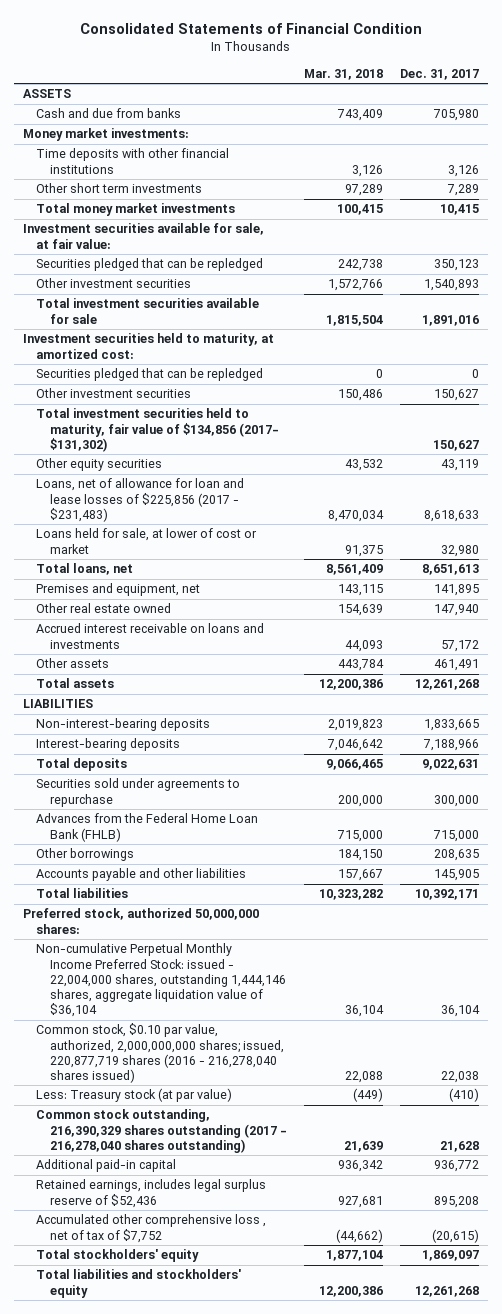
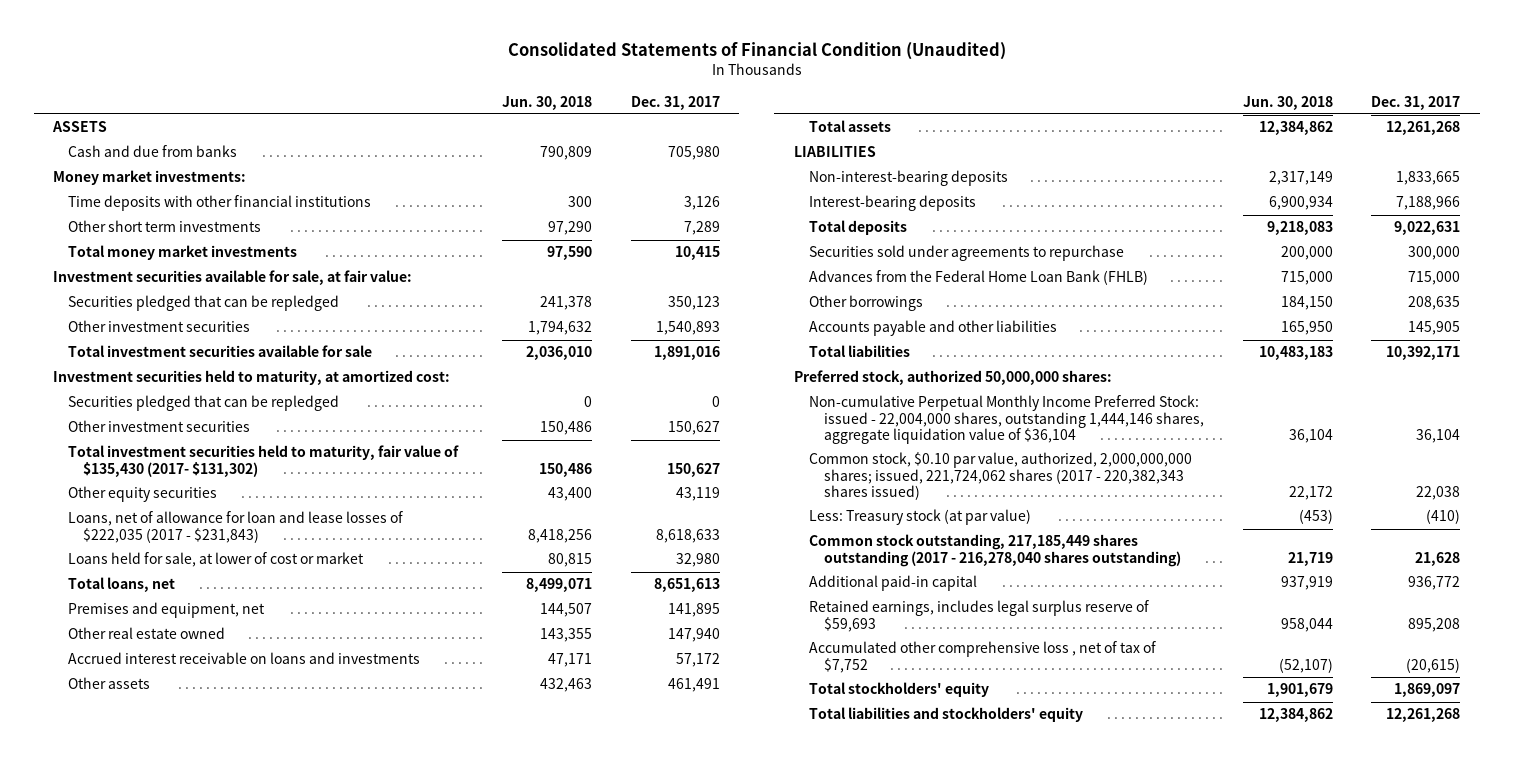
- Consolidated Statements of Financial Condition
+ Consolidated Statements of Financial Condition (Unaudited)
- | Mar. 31, 2018 | Dec. 31, 2017
+ | Jun. 30, 2018 | Dec. 31, 2017
- Total investment securities held to maturity, fair value of $134,856 (2017- $131,302) | | 150,627
+ Total investment securities held to maturity, fair value of $135,430 (2017- $131,302) | 150,486 | 150,627
- Loans, net of allowance for loan and lease losses of $225,856 (2017 - $231,483) | 8,470,034 | 8,618,633
+ Loans, net of allowance for loan and lease losses of $222,035 (2017 - $231,843) | 8,418,256 | 8,618,633
- Common stock, $0.10 par value, authorized, 2,000,000,000 shares; issued, 220,877,719 shares (2016 - 216,278,040 shares issued) | 22,088 | 22,038
+ Common stock, $0.10 par value, authorized, 2,000,000,000 shares; issued, 221,724,062 shares (2017 - 220,382,343 shares issued) | 22,172 | 22,038
- Common stock outstanding, 216,390,329 shares outstanding (2017 - 216,278,040 shares outstanding) | 21,639 | 21,628
+ Common stock outstanding, 217,185,449 shares outstanding (2017 - 216,278,040 shares outstanding) | 21,719 | 21,628
- Retained earnings, includes legal surplus reserve of $52,436 | 927,681 | 895,208
+ Retained earnings, includes legal surplus reserve of $59,693 | 958,044 | 895,208

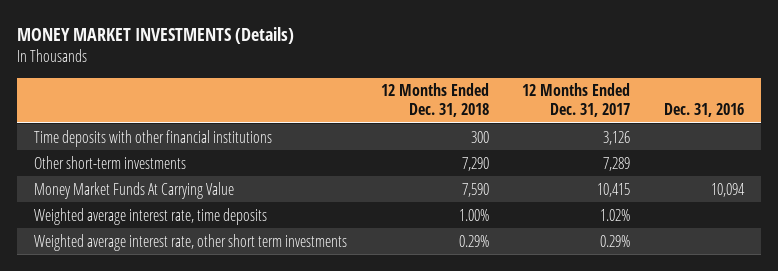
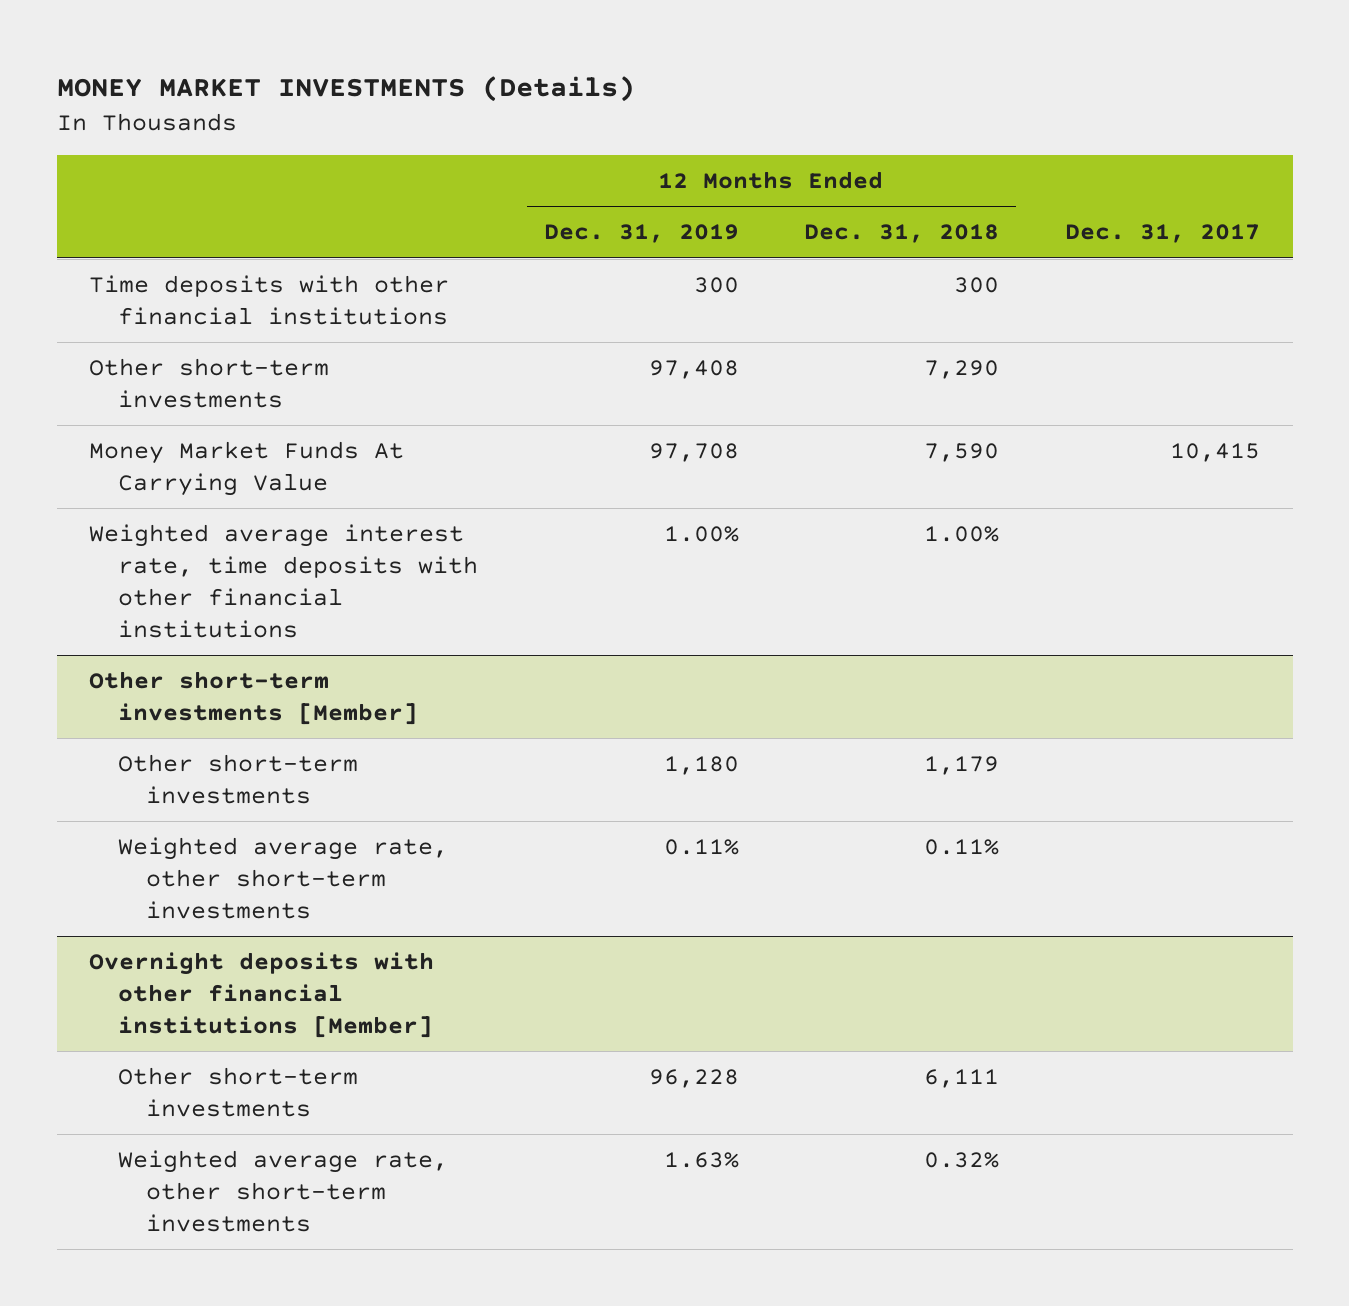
- | 12 Months Ended Dec. 31, 2018 | 12 Months Ended Dec. 31, 2017 | Dec. 31, 2016
+ | 12 Months Ended Dec. 31, 2019 | 12 Months Ended Dec. 31, 2018 | Dec. 31, 2017
- Weighted average interest rate, time deposits | 1.00% | 1.02% |
- Weighted average interest rate, other short term investments | 0.29% | 0.29% |
+ Weighted average interest rate, time deposits with other financial institutions | 1.00% | 1.00% |
+ Other short-term investments [Member]
+ Other short-term investments | 1,180 | 1,179 |
+ Weighted average rate, other short-term investments | 0.11% | 0.11% |
+ Overnight deposits with other financial institutions [Member]
+ Other short-term investments | 96,228 | 6,111 |
+ Weighted average rate, other short-term investments | 1.63% | 0.32% |

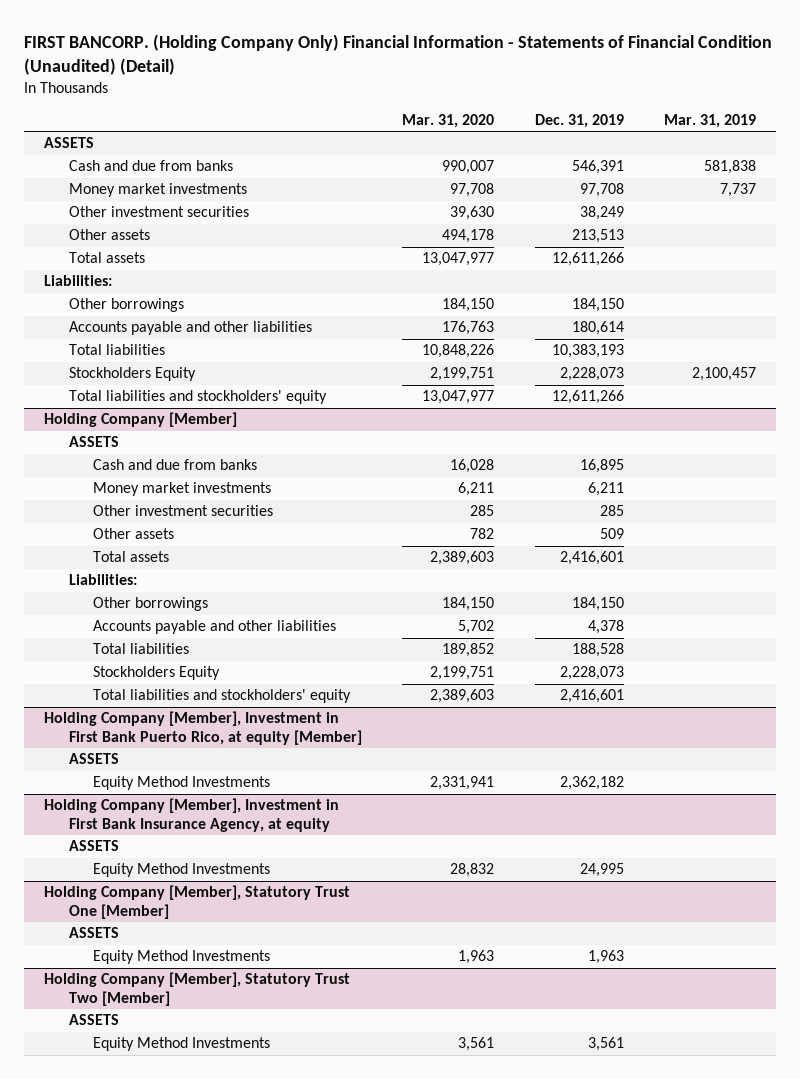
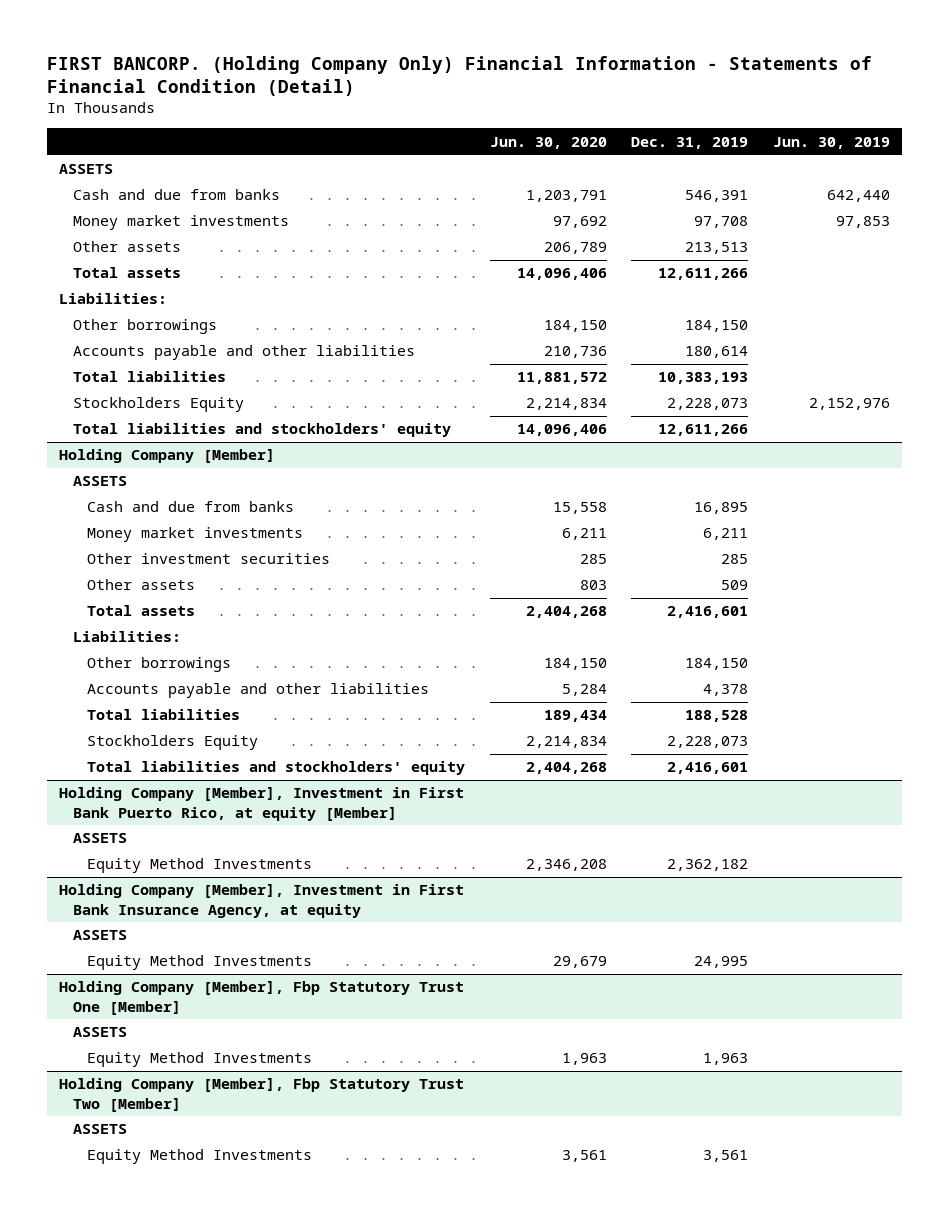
- FIRST BANCORP. (Holding Company Only) Financial Information - Statements of Financial Condition (Unaudited) (Detail)
+ FIRST BANCORP. (Holding Company Only) Financial Information - Statements of Financial Condition (Detail)
- | Mar. 31, 2020 | Dec. 31, 2019 | Mar. 31, 2019
+ | Jun. 30, 2020 | Dec. 31, 2019 | Jun. 30, 2019
- Other investment securities | 39,630 | 38,249 |
- Holding Company [Member], Statutory Trust One [Member]
+ Holding Company [Member], Fbp Statutory Trust One [Member]
- Holding Company [Member], Statutory Trust Two [Member]
+ Holding Company [Member], Fbp Statutory Trust Two [Member]

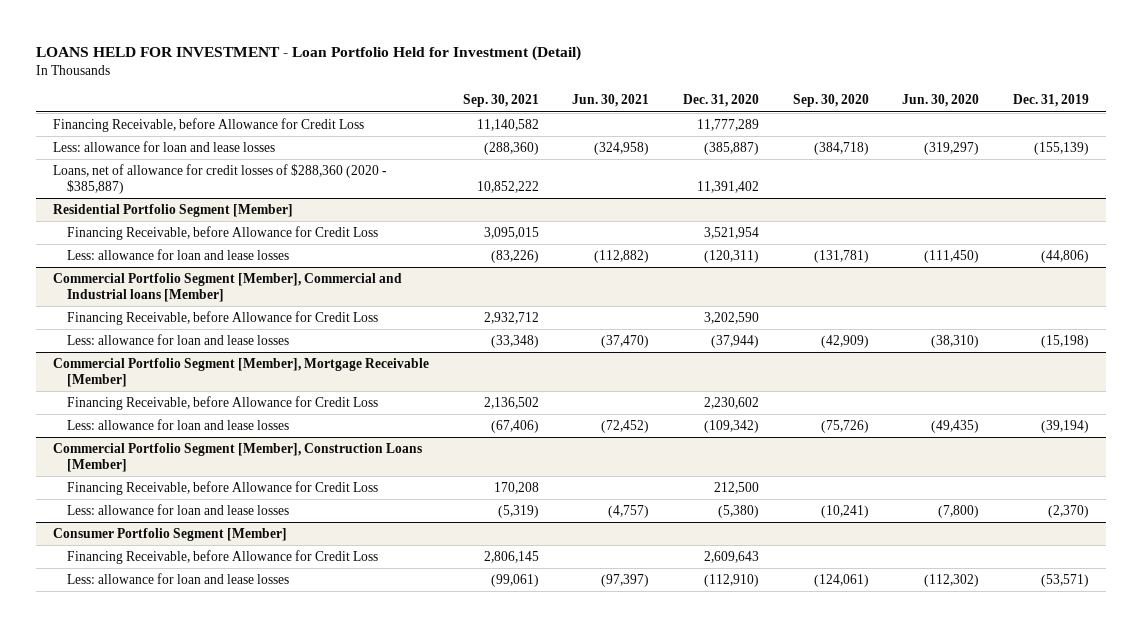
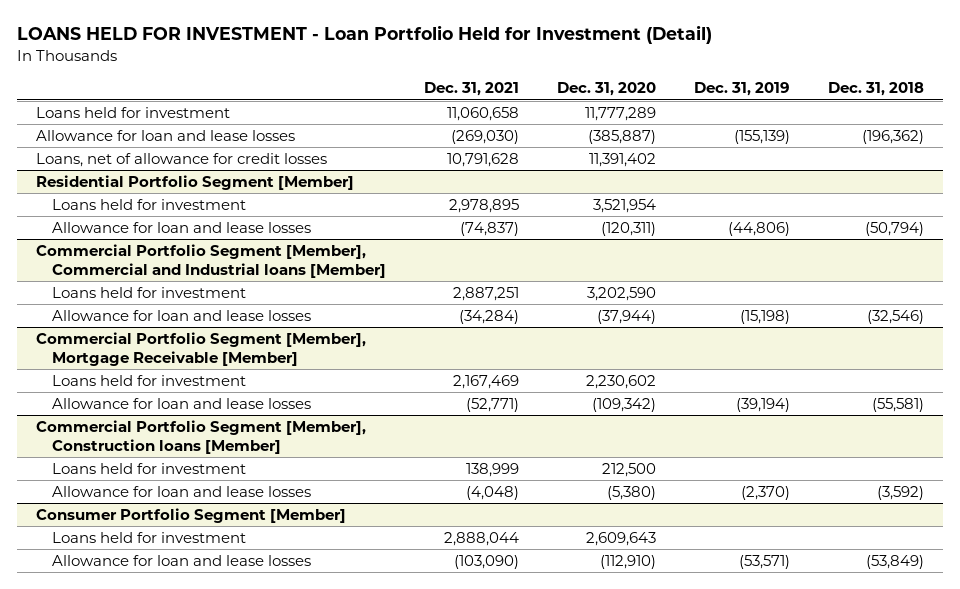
- | Sep. 30, 2021 | Jun. 30, 2021 | Dec. 31, 2020 | Sep. 30, 2020 | Jun. 30, 2020 | Dec. 31, 2019
+ | Dec. 31, 2021 | Dec. 31, 2020 | Dec. 31, 2019 | Dec. 31, 2018
- Financing Receivable, before Allowance for Credit Loss | 11,140,582 | | 11,777,289 | | |
- Less: allowance for loan and lease losses | (288,360) | (324,958) | (385,887) | (384,718) | (319,297) | (155,139)
- Loans, net of allowance for credit losses of $288,360 (2020 - $385,887) | 10,852,222 | | 11,391,402 | | |
+ Loans held for investment | 11,060,658 | 11,777,289 | |
+ Allowance for loan and lease losses | (269,030) | (385,887) | (155,139) | (196,362)
+ Loans, net of allowance for credit losses | 10,791,628 | 11,391,402 | |
@ Residential Portfolio Segment [Member]
- Financing Receivable, before Allowance for Credit Loss | 3,095,015 | | 3,521,954 | | |
- Less: allowance for loan and lease losses | (83,226) | (112,882) | (120,311) | (131,781) | (111,450) | (44,806)
+ Loans held for investment | 2,978,895 | 3,521,954 | |
+ Allowance for loan and lease losses | (74,837) | (120,311) | (44,806) | (50,794)
@ Commercial Portfolio Segment [Member], Commercial and Industrial loans [Member]
- Financing Receivable, before Allowance for Credit Loss | 2,932,712 | | 3,202,590 | | |
- Less: allowance for loan and lease losses | (33,348) | (37,470) | (37,944) | (42,909) | (38,310) | (15,198)
+ Loans held for investment | 2,887,251 | 3,202,590 | |
+ Allowance for loan and lease losses | (34,284) | (37,944) | (15,198) | (32,546)
@ Commercial Portfolio Segment [Member], Mortgage Receivable [Member]
- Financing Receivable, before Allowance for Credit Loss | 2,136,502 | | 2,230,602 | | |
- Less: allowance for loan and lease losses | (67,406) | (72,452) | (109,342) | (75,726) | (49,435) | (39,194)
- Commercial Portfolio Segment [Member], Construction Loans [Member]
- Financing Receivable, before Allowance for Credit Loss | 170,208 | | 212,500 | | |
- Less: allowance for loan and lease losses | (5,319) | (4,757) | (5,380) | (10,241) | (7,800) | (2,370)
@ Commercial Portfolio Segment [Member], Mortgage Receivable [Member]
+ Loans held for investment | 2,167,469 | 2,230,602 | |
+ Allowance for loan and lease losses | (52,771) | (109,342) | (39,194) | (55,581)
+ Commercial Portfolio Segment [Member], Construction loans [Member]
+ Loans held for investment | 138,999 | 212,500 | |
+ Allowance for loan and lease losses | (4,048) | (5,380) | (2,370) | (3,592)
@ Consumer Portfolio Segment [Member]
- Financing Receivable, before Allowance for Credit Loss | 2,806,145 | | 2,609,643 | | |
- Less: allowance for loan and lease losses | (99,061) | (97,397) | (112,910) | (124,061) | (112,302) | (53,571)
+ Loans held for investment | 2,888,044 | 2,609,643 | |
+ Allowance for loan and lease losses | (103,090) | (112,910) | (53,571) | (53,849)

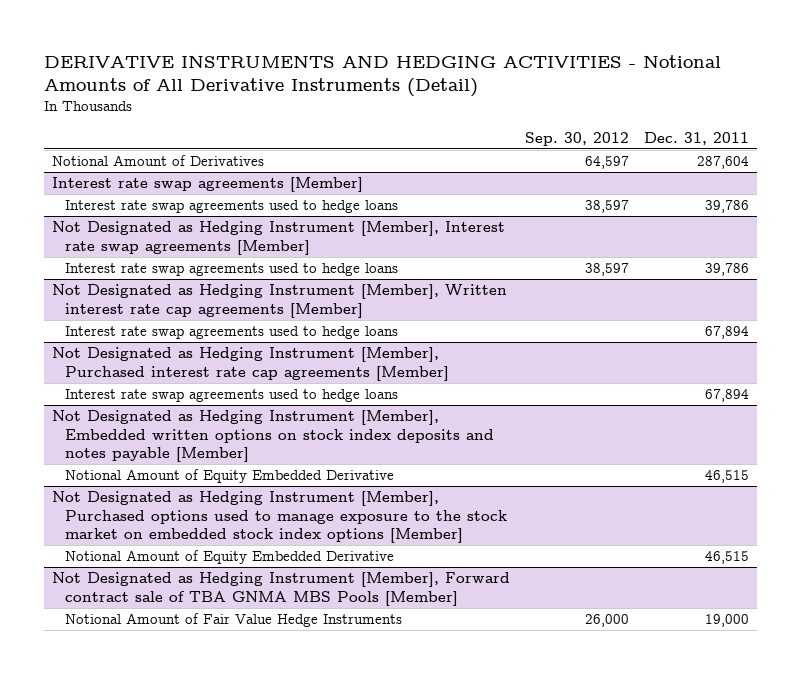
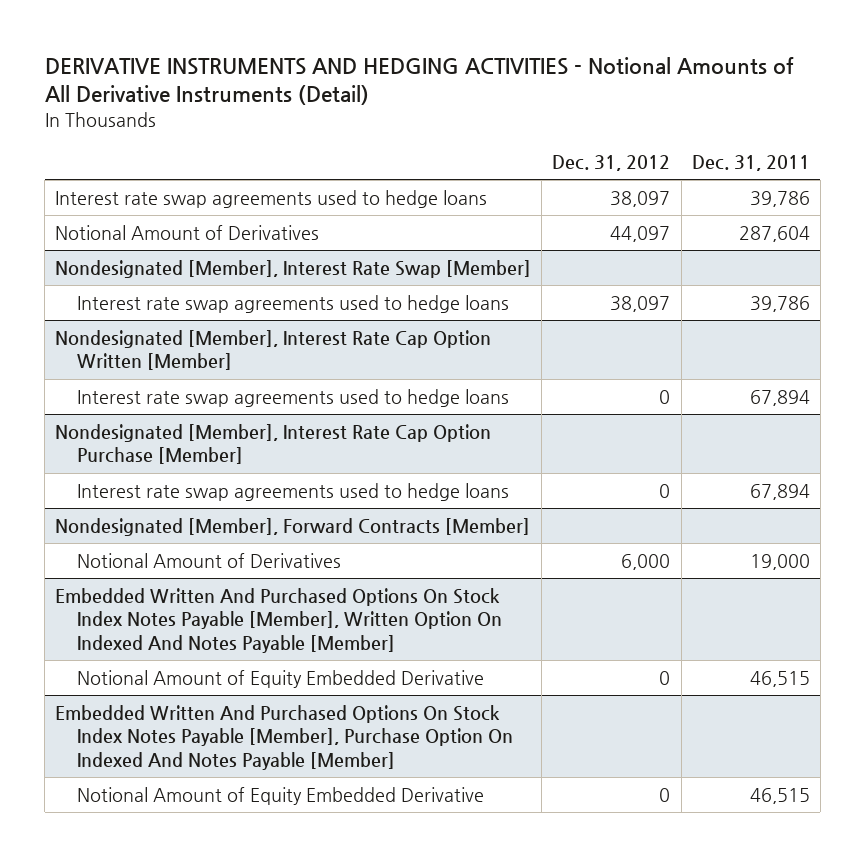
- | Sep. 30, 2012 | Dec. 31, 2011
+ | Dec. 31, 2012 | Dec. 31, 2011
- Interest rate swap agreements [Member]
- Not Designated as Hedging Instrument [Member], Interest rate swap agreements [Member]
moved down: Notional Amount of Derivatives | 44,097 | 287,604
+ Nondesignated [Member], Interest Rate Swap [Member]
- Not Designated as Hedging Instrument [Member], Written interest rate cap agreements [Member]
+ Nondesignated [Member], Interest Rate Cap Option Written [Member]
- Not Designated as Hedging Instrument [Member], Purchased interest rate cap agreements [Member]
+ Nondesignated [Member], Interest Rate Cap Option Purchase [Member]
- Not Designated as Hedging Instrument [Member], Embedded written options on stock index deposits and notes payable [Member]
+ Nondesignated [Member], Forward Contracts [Member]
+ Notional Amount of Derivatives | 6,000 | 19,000
+ Embedded Written And Purchased Options On Stock Index Notes Payable [Member], Written Option On Indexed And Notes Payable [Member]
- Not Designated as Hedging Instrument [Member], Purchased options used to manage exposure to the stock market on embedded stock index options [Member]
+ Embedded Written And Purchased Options On Stock Index Notes Payable [Member], Purchase Option On Indexed And Notes Payable [Member]
- Not Designated as Hedging Instrument [Member], Forward contract sale of TBA GNMA MBS Pools [Member]
- Notional Amount of Fair Value Hedge Instruments | 26,000 | 19,000

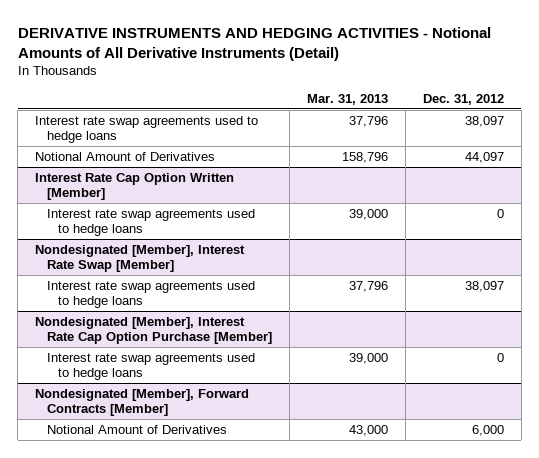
- | Dec. 31, 2012 | Dec. 31, 2011
+ | Mar. 31, 2013 | Dec. 31, 2012
+ Interest Rate Cap Option Written [Member]
+ Interest rate swap agreements used to hedge loans | 39,000 | 0
- Nondesignated [Member], Interest Rate Cap Option Written [Member]
- Interest rate swap agreements used to hedge loans | 0 | 67,894
- Embedded Written And Purchased Options On Stock Index Notes Payable [Member], Written Option On Indexed And Notes Payable [Member]
- Notional Amount of Equity Embedded Derivative | 0 | 46,515
- Embedded Written And Purchased Options On Stock Index Notes Payable [Member], Purchase Option On Indexed And Notes Payable [Member]
- Notional Amount of Equity Embedded Derivative | 0 | 46,515

